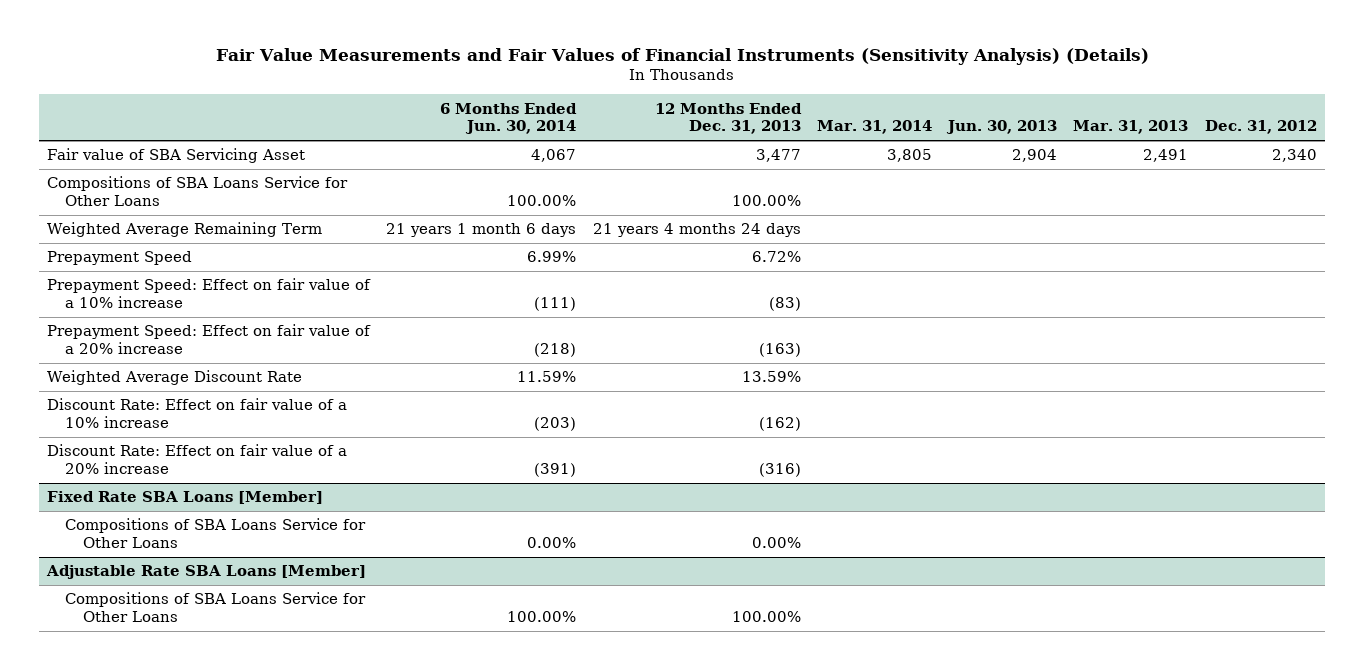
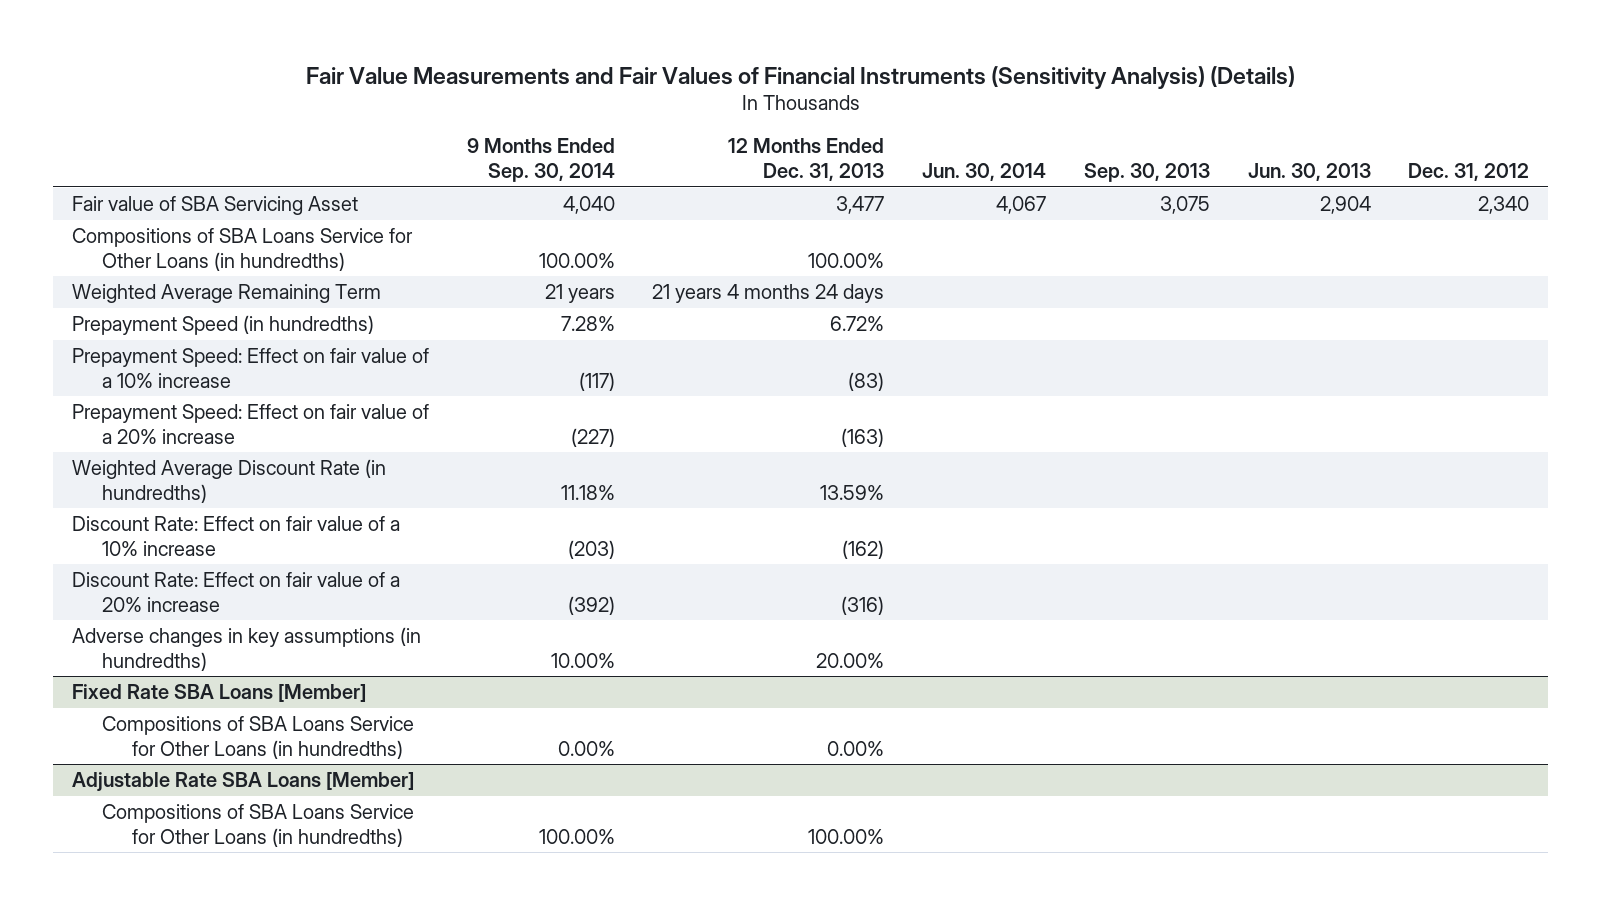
- | 6 Months Ended Jun. 30, 2014 | 12 Months Ended Dec. 31, 2013 | Mar. 31, 2014 | Jun. 30, 2013 | Mar. 31, 2013 | Dec. 31, 2012
+ | 9 Months Ended Sep. 30, 2014 | 12 Months Ended Dec. 31, 2013 | Jun. 30, 2014 | Sep. 30, 2013 | Jun. 30, 2013 | Dec. 31, 2012
- Compositions of SBA Loans Service for Other Loans | 100.00% | 100.00% | | | |
+ Compositions of SBA Loans Service for Other Loans (in hundredths) | 100.00% | 100.00% | | | |
- Prepayment Speed | 6.99% | 6.72% | | | |
+ Prepayment Speed (in hundredths) | 7.28% | 6.72% | | | |
- Weighted Average Discount Rate | 11.59% | 13.59% | | | |
+ Weighted Average Discount Rate (in hundredths) | 11.18% | 13.59% | | | |
+ Adverse changes in key assumptions (in hundredths) | 10.00% | 20.00% | | | |
@ Fixed Rate SBA Loans [Member]
- Compositions of SBA Loans Service for Other Loans | 0.00% | 0.00% | | | |
+ Compositions of SBA Loans Service for Other Loans (in hundredths) | 0.00% | 0.00% | | | |
@ Adjustable Rate SBA Loans [Member]
- Compositions of SBA Loans Service for Other Loans | 100.00% | 100.00% | | | |
+ Compositions of SBA Loans Service for Other Loans (in hundredths) | 100.00% | 100.00% | | | |

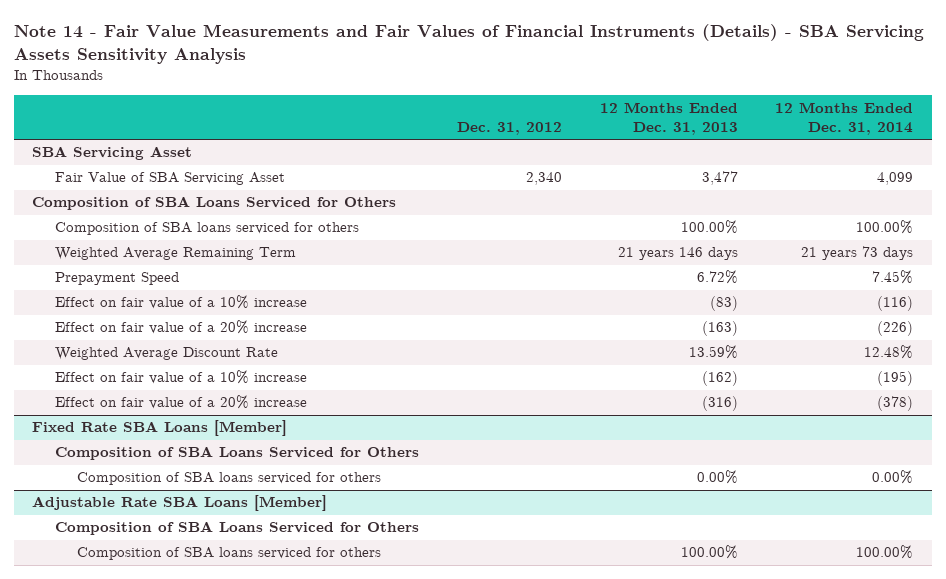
- Fair Value Measurements and Fair Values of Financial Instruments (Sensitivity Analysis) (Details)
+ Note 14 - Fair Value Measurements and Fair Values of Financial Instruments (Details) - SBA Servicing Assets Sensitivity Analysis
- | 9 Months Ended Sep. 30, 2014 | 12 Months Ended Dec. 31, 2013 | Jun. 30, 2014 | Sep. 30, 2013 | Jun. 30, 2013 | Dec. 31, 2012
+ | Dec. 31, 2012 | 12 Months Ended Dec. 31, 2013 | 12 Months Ended Dec. 31, 2014
- Fair value of SBA Servicing Asset | 4,040 | 3,477 | 4,067 | 3,075 | 2,904 | 2,340
- Compositions of SBA Loans Service for Other Loans (in hundredths) | 100.00% | 100.00% | | | |
- Weighted Average Remaining Term | 21 years | 21 years 4 months 24 days | | | |
- Prepayment Speed (in hundredths) | 7.28% | 6.72% | | | |
- Prepayment Speed: Effect on fair value of a 10% increase | (117) | (83) | | | |
- Prepayment Speed: Effect on fair value of a 20% increase | (227) | (163) | | | |
- Weighted Average Discount Rate (in hundredths) | 11.18% | 13.59% | | | |
- Discount Rate: Effect on fair value of a 10% increase | (203) | (162) | | | |
- Discount Rate: Effect on fair value of a 20% increase | (392) | (316) | | | |
- Adverse changes in key assumptions (in hundredths) | 10.00% | 20.00% | | | |
+ SBA Servicing Asset
+ Fair Value of SBA Servicing Asset | 2,340 | 3,477 | 4,099
+ Composition of SBA Loans Serviced for Others
+ Composition of SBA loans serviced for others | | 100.00% | 100.00%
+ Weighted Average Remaining Term | | 21 years 146 days | 21 years 73 days
+ Prepayment Speed | | 6.72% | 7.45%
+ Effect on fair value of a 10% increase | | (83) | (116)
+ Effect on fair value of a 20% increase | | (163) | (226)
+ Weighted Average Discount Rate | | 13.59% | 12.48%
+ Effect on fair value of a 10% increase | | (162) | (195)
+ Effect on fair value of a 20% increase | | (316) | (378)
@ Fixed Rate SBA Loans [Member]
- Compositions of SBA Loans Service for Other Loans (in hundredths) | 0.00% | 0.00% | | | |
+ Composition of SBA Loans Serviced for Others
+ Composition of SBA loans serviced for others | | 0.00% | 0.00%
@ Adjustable Rate SBA Loans [Member]
- Compositions of SBA Loans Service for Other Loans (in hundredths) | 100.00% | 100.00% | | | |
+ Composition of SBA Loans Serviced for Others
+ Composition of SBA loans serviced for others | | 100.00% | 100.00%

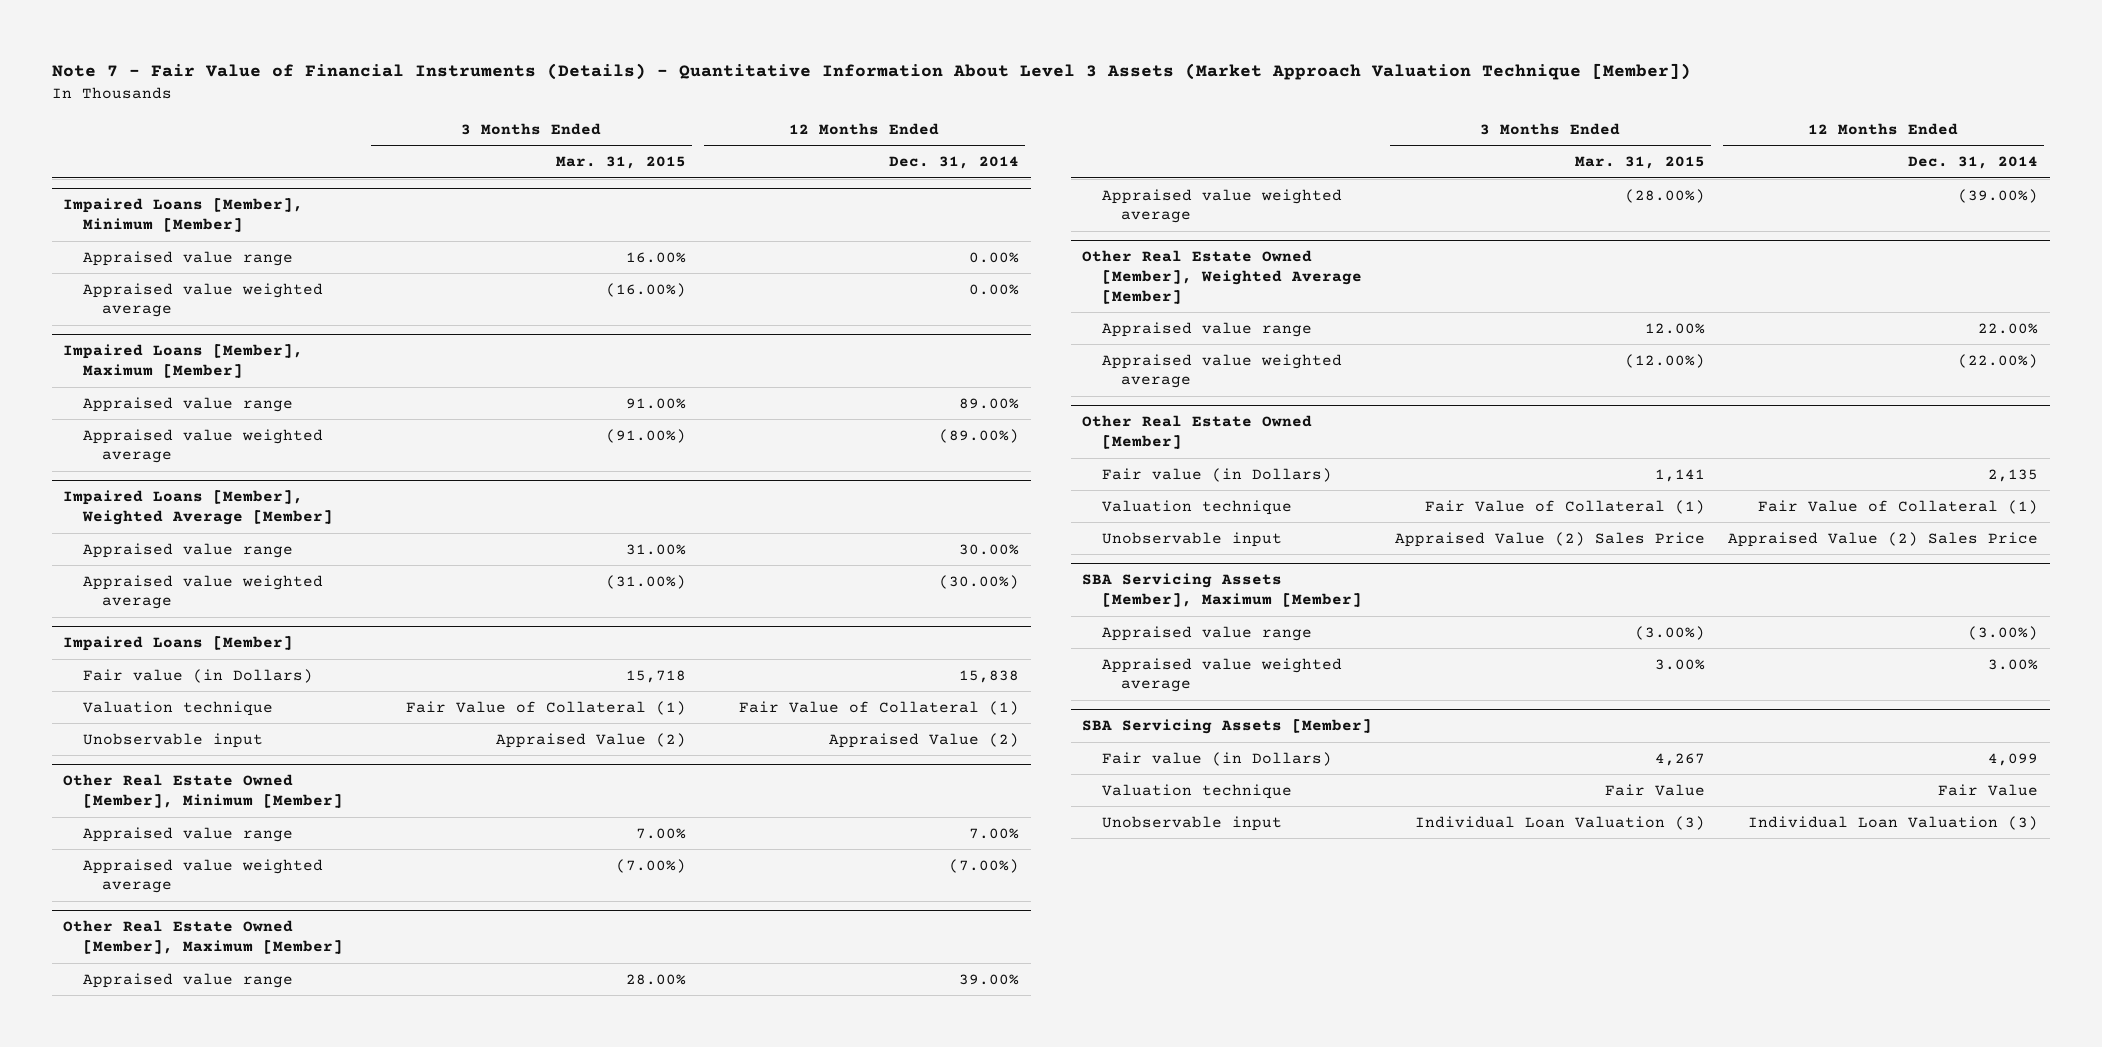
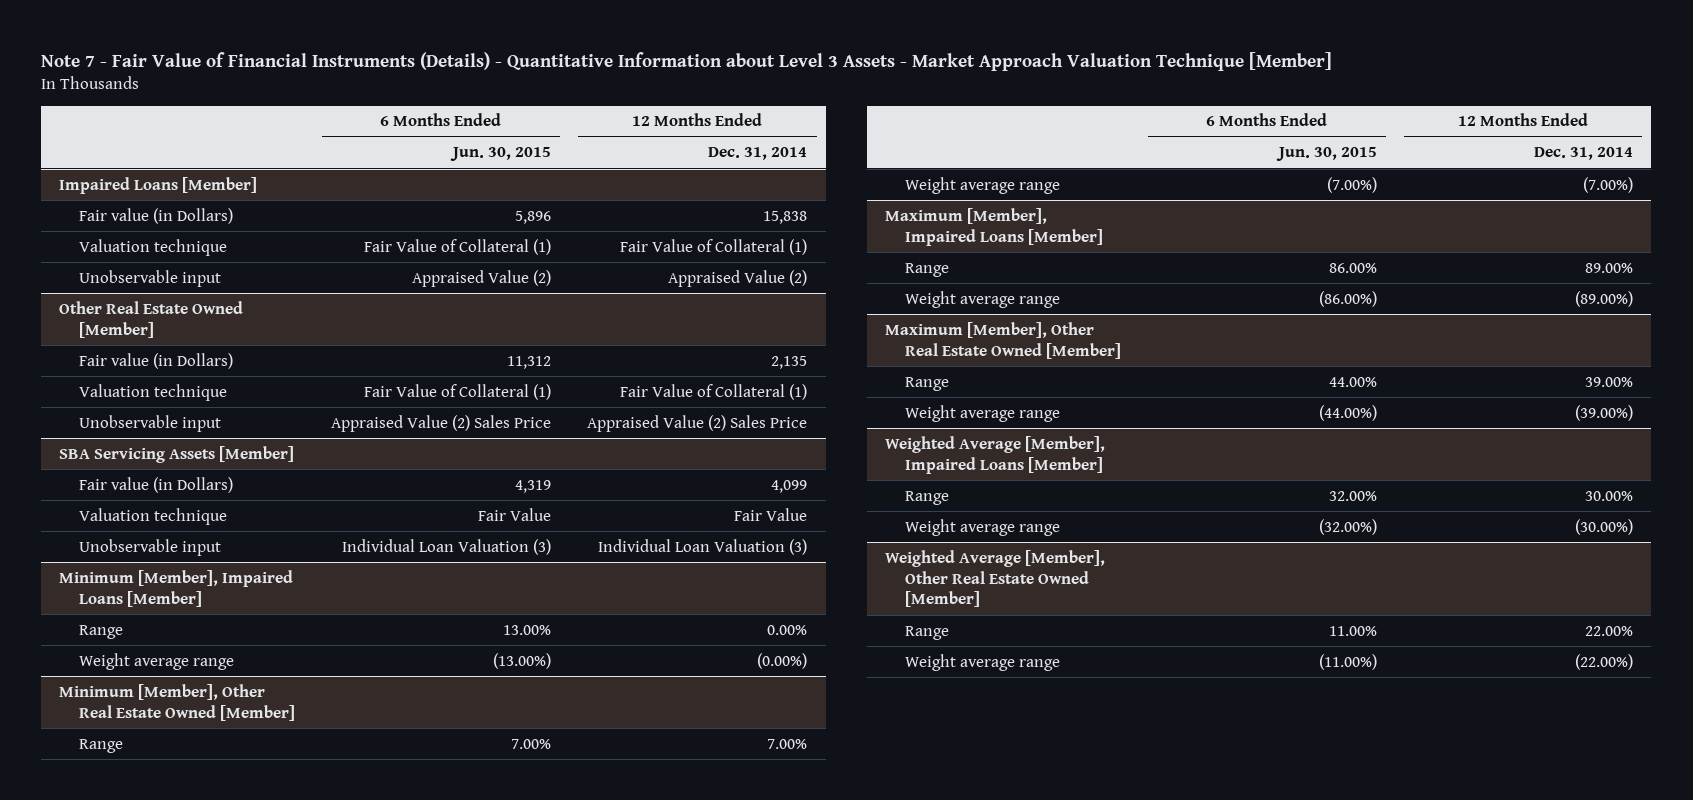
- Note 7 - Fair Value of Financial Instruments (Details) - Quantitative Information About Level 3 Assets (Market Approach Valuation Technique [Member])
+ Note 7 - Fair Value of Financial Instruments (Details) - Quantitative Information about Level 3 Assets - Market Approach Valuation Technique [Member]
- | 3 Months Ended Mar. 31, 2015 | 12 Months Ended Dec. 31, 2014
+ | 6 Months Ended Jun. 30, 2015 | 12 Months Ended Dec. 31, 2014
- Impaired Loans [Member], Minimum [Member]
- Appraised value range | 16.00% | 0.00%
- Appraised value weighted average | (16.00%) | 0.00%
- Impaired Loans [Member], Maximum [Member]
- Appraised value range | 91.00% | 89.00%
- Appraised value weighted average | (91.00%) | (89.00%)
- Impaired Loans [Member], Weighted Average [Member]
- Appraised value range | 31.00% | 30.00%
- Appraised value weighted average | (31.00%) | (30.00%)
- Other Real Estate Owned [Member], Minimum [Member]
- Appraised value range | 7.00% | 7.00%
- Appraised value weighted average | (7.00%) | (7.00%)
- Other Real Estate Owned [Member], Maximum [Member]
- Appraised value range | 28.00% | 39.00%
- Appraised value weighted average | (28.00%) | (39.00%)
- Other Real Estate Owned [Member], Weighted Average [Member]
- Appraised value range | 12.00% | 22.00%
- Appraised value weighted average | (12.00%) | (22.00%)
- SBA Servicing Assets [Member], Maximum [Member]
- Appraised value range | (3.00%) | (3.00%)
- Appraised value weighted average | 3.00% | 3.00%
+ Minimum [Member], Impaired Loans [Member]
+ Range | 13.00% | 0.00%
+ Weight average range | (13.00%) | (0.00%)
+ Minimum [Member], Other Real Estate Owned [Member]
+ Range | 7.00% | 7.00%
+ Weight average range | (7.00%) | (7.00%)
+ Maximum [Member], Impaired Loans [Member]
+ Range | 86.00% | 89.00%
+ Weight average range | (86.00%) | (89.00%)
+ Maximum [Member], Other Real Estate Owned [Member]
+ Range | 44.00% | 39.00%
+ Weight average range | (44.00%) | (39.00%)
+ Weighted Average [Member], Impaired Loans [Member]
+ Range | 32.00% | 30.00%
+ Weight average range | (32.00%) | (30.00%)
+ Weighted Average [Member], Other Real Estate Owned [Member]
+ Range | 11.00% | 22.00%
+ Weight average range | (11.00%) | (22.00%)

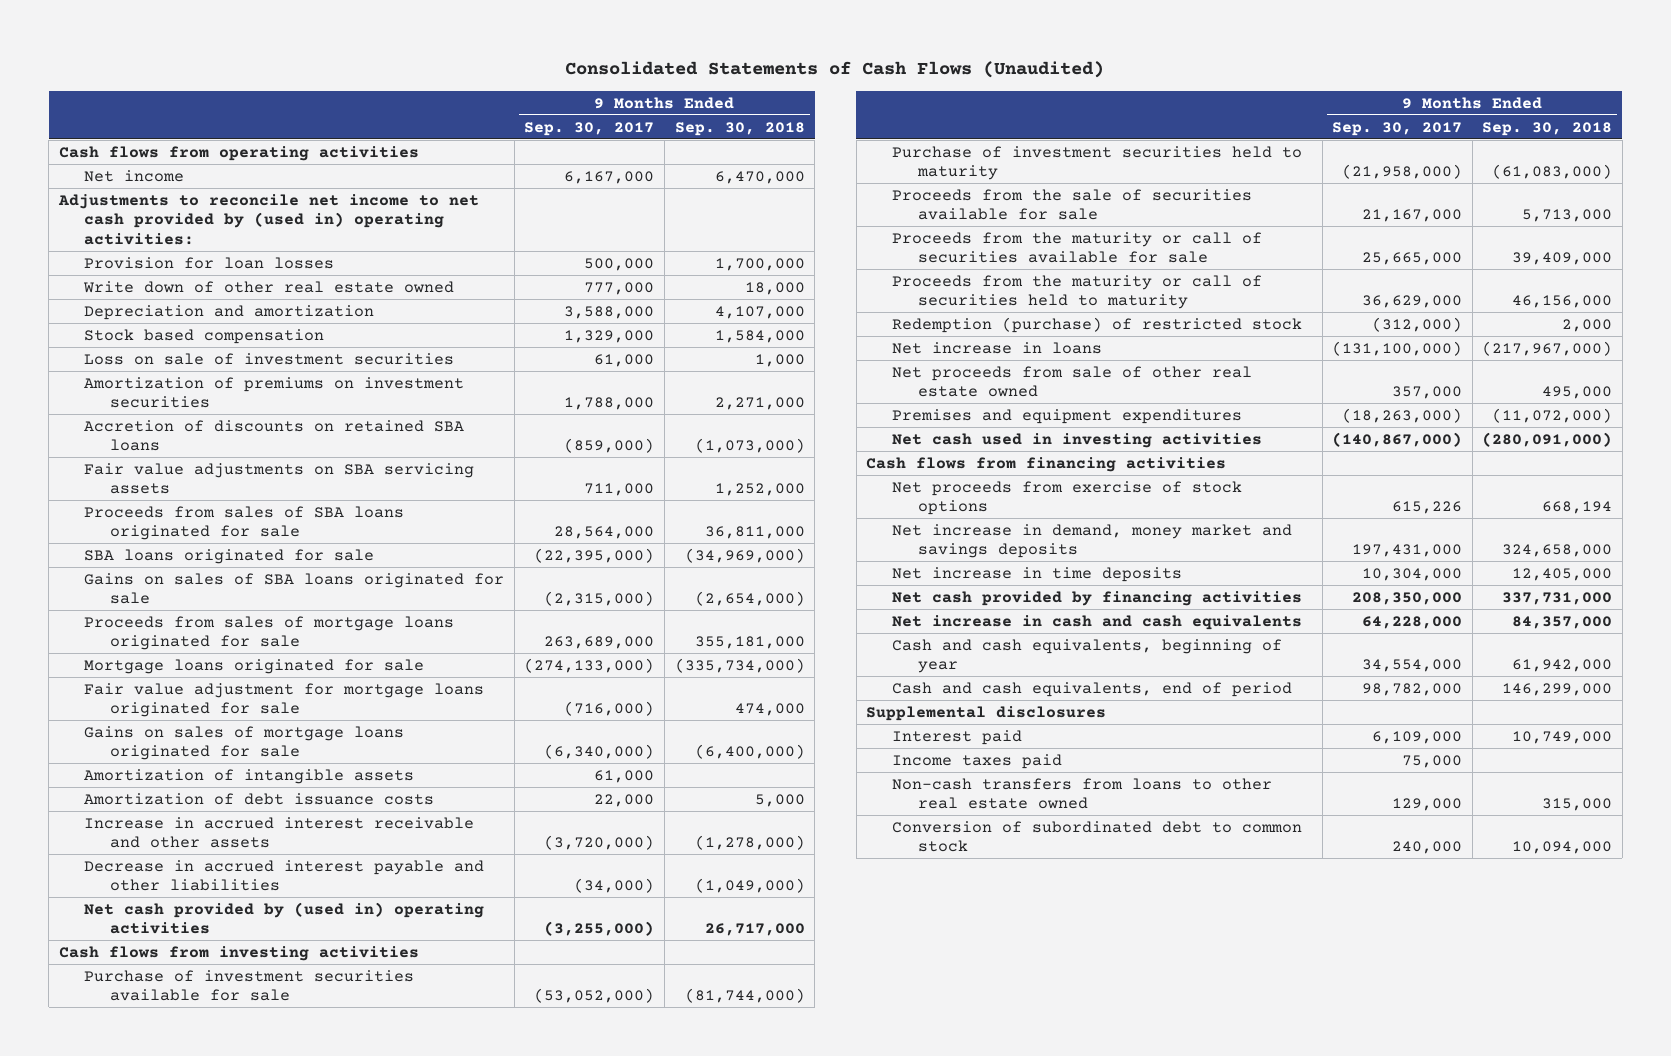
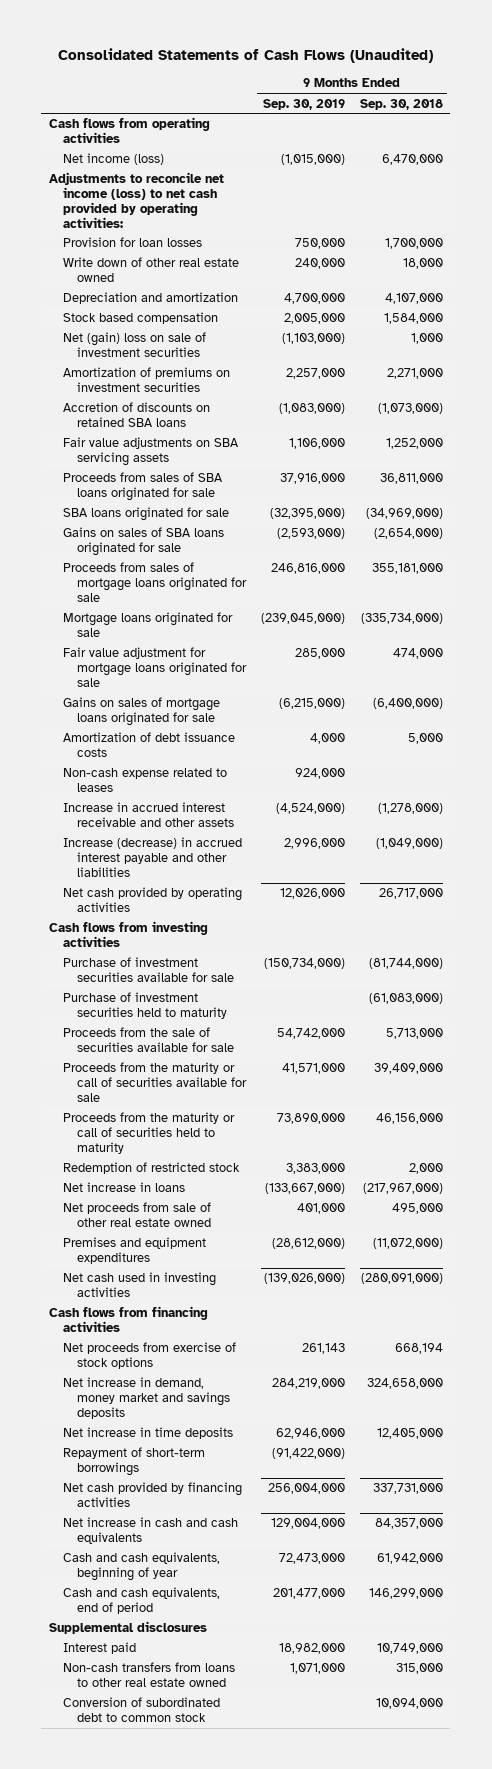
- | 9 Months Ended Sep. 30, 2017 | 9 Months Ended Sep. 30, 2018
+ | 9 Months Ended Sep. 30, 2019 | 9 Months Ended Sep. 30, 2018
- Net income | 6,167,000 | 6,470,000
- Adjustments to reconcile net income to net cash provided by (used in) operating activities:
+ Net income (loss) | (1,015,000) | 6,470,000
+ Adjustments to reconcile net income (loss) to net cash provided by operating activities:
- Loss on sale of investment securities | 61,000 | 1,000
+ Net (gain) loss on sale of investment securities | (1,103,000) | 1,000
- Amortization of intangible assets | 61,000 |
+ Non-cash expense related to leases | 924,000 |
- Decrease in accrued interest payable and other liabilities | (34,000) | (1,049,000)
- Net cash provided by (used in) operating activities | (3,255,000) | 26,717,000
+ Increase (decrease) in accrued interest payable and other liabilities | 2,996,000 | (1,049,000)
+ Net cash provided by operating activities | 12,026,000 | 26,717,000
- Redemption (purchase) of restricted stock | (312,000) | 2,000
+ Redemption of restricted stock | 3,383,000 | 2,000
+ Repayment of short-term borrowings | (91,422,000) |
- Income taxes paid | 75,000 |

